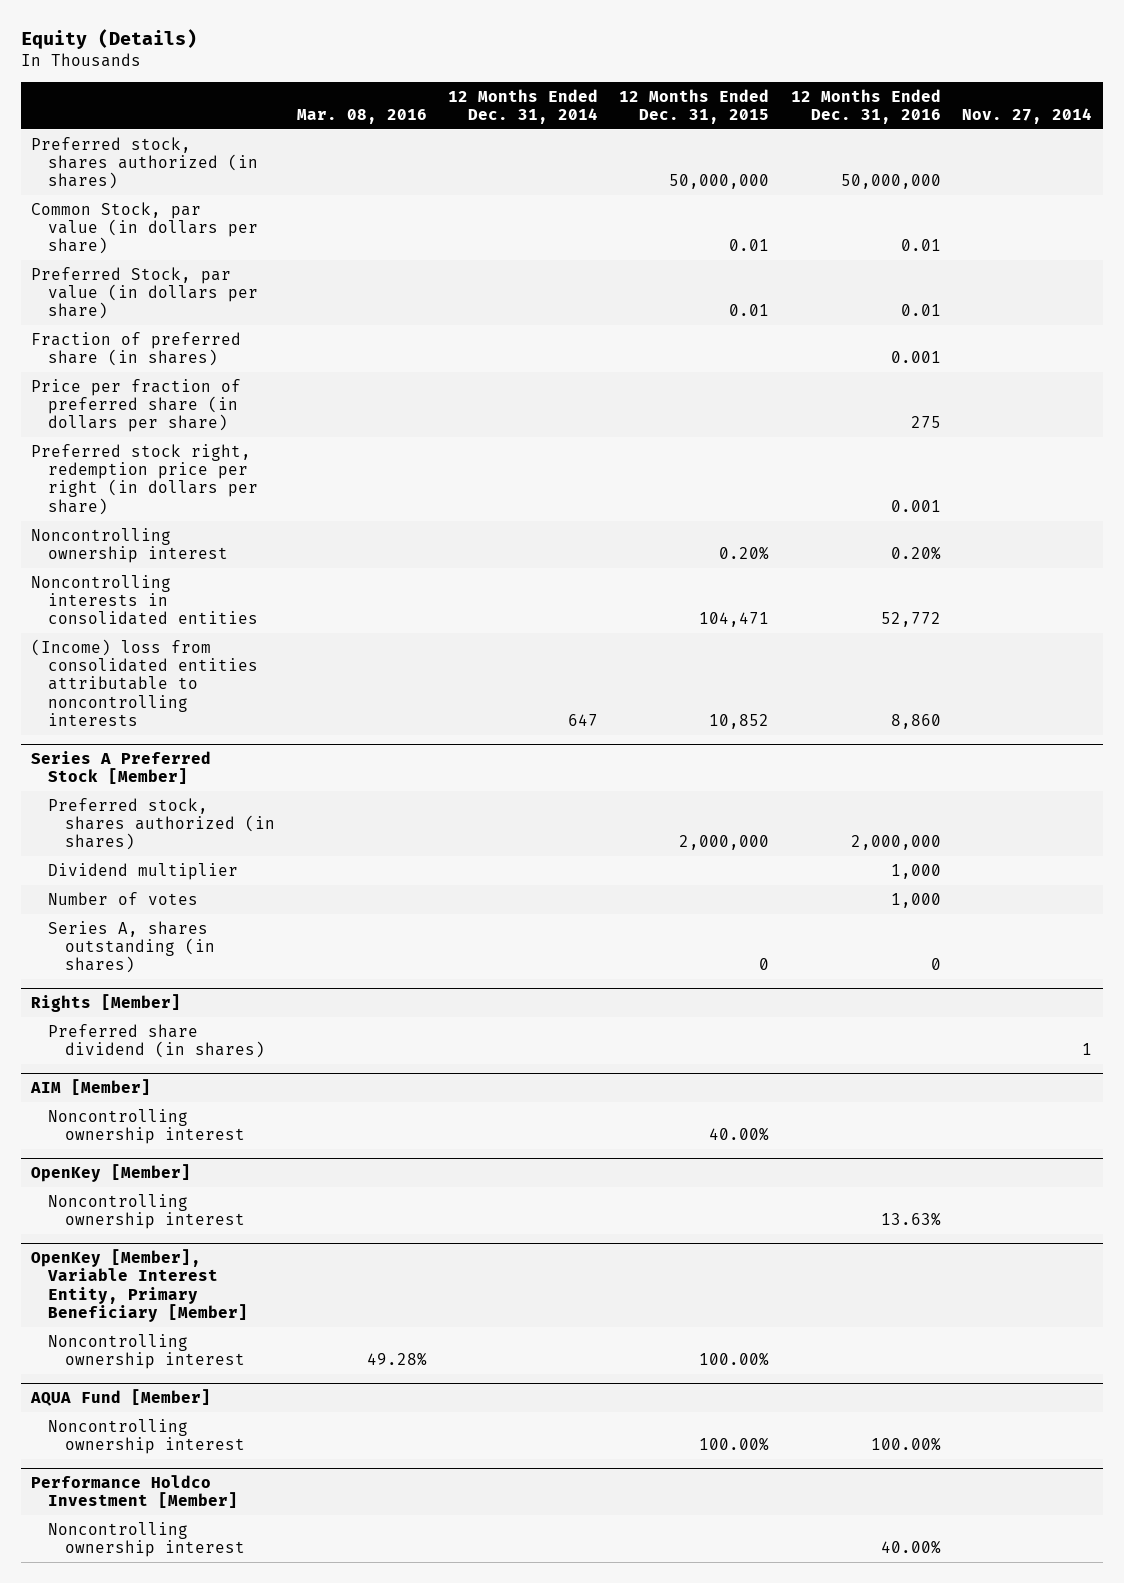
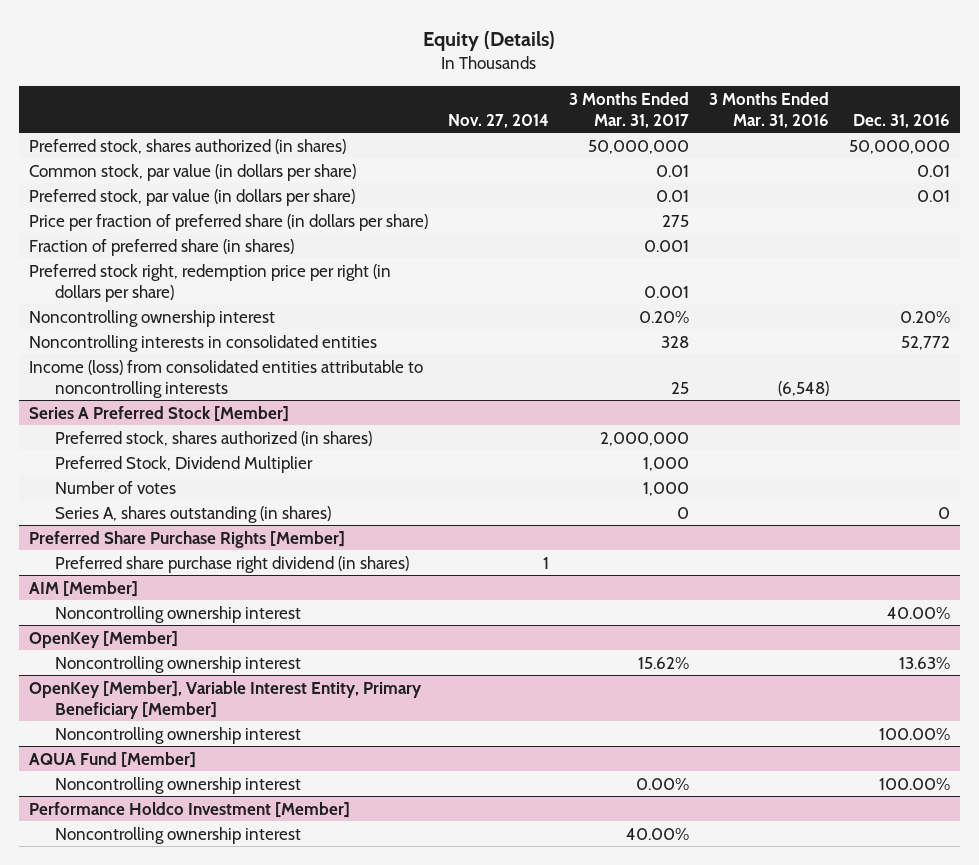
- | Mar. 08, 2016 | 12 Months Ended Dec. 31, 2014 | 12 Months Ended Dec. 31, 2015 | 12 Months Ended Dec. 31, 2016 | Nov. 27, 2014
+ | Nov. 27, 2014 | 3 Months Ended Mar. 31, 2017 | 3 Months Ended Mar. 31, 2016 | Dec. 31, 2016
- Common Stock, par value (in dollars per share) | | | 0.01 | 0.01 |
- Preferred Stock, par value (in dollars per share) | | | 0.01 | 0.01 |
+ Common stock, par value (in dollars per share) | | 0.01 | | 0.01
+ Preferred stock, par value (in dollars per share) | | 0.01 | | 0.01
moved down: Fraction of preferred share (in shares) | | 0.001 | |
- (Income) loss from consolidated entities attributable to noncontrolling interests | | 647 | 10,852 | 8,860 |
+ Income (loss) from consolidated entities attributable to noncontrolling interests | | 25 | (6,548) |
@ Series A Preferred Stock [Member]
- Dividend multiplier | | | | 1,000 |
+ Preferred Stock, Dividend Multiplier | | 1,000 | |
- Rights [Member]
- Preferred share dividend (in shares) | | | | | 1
+ Preferred Share Purchase Rights [Member]
+ Preferred share purchase right dividend (in shares) | 1 | | |

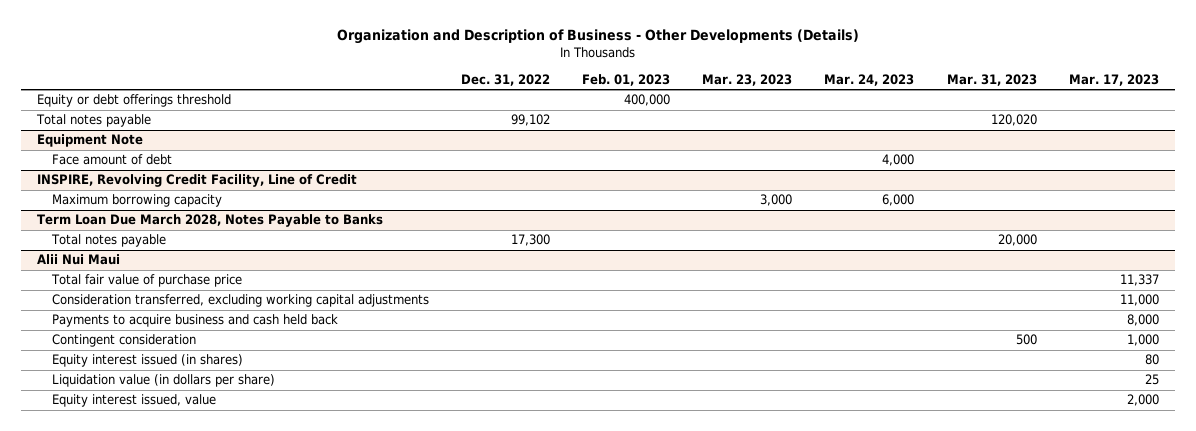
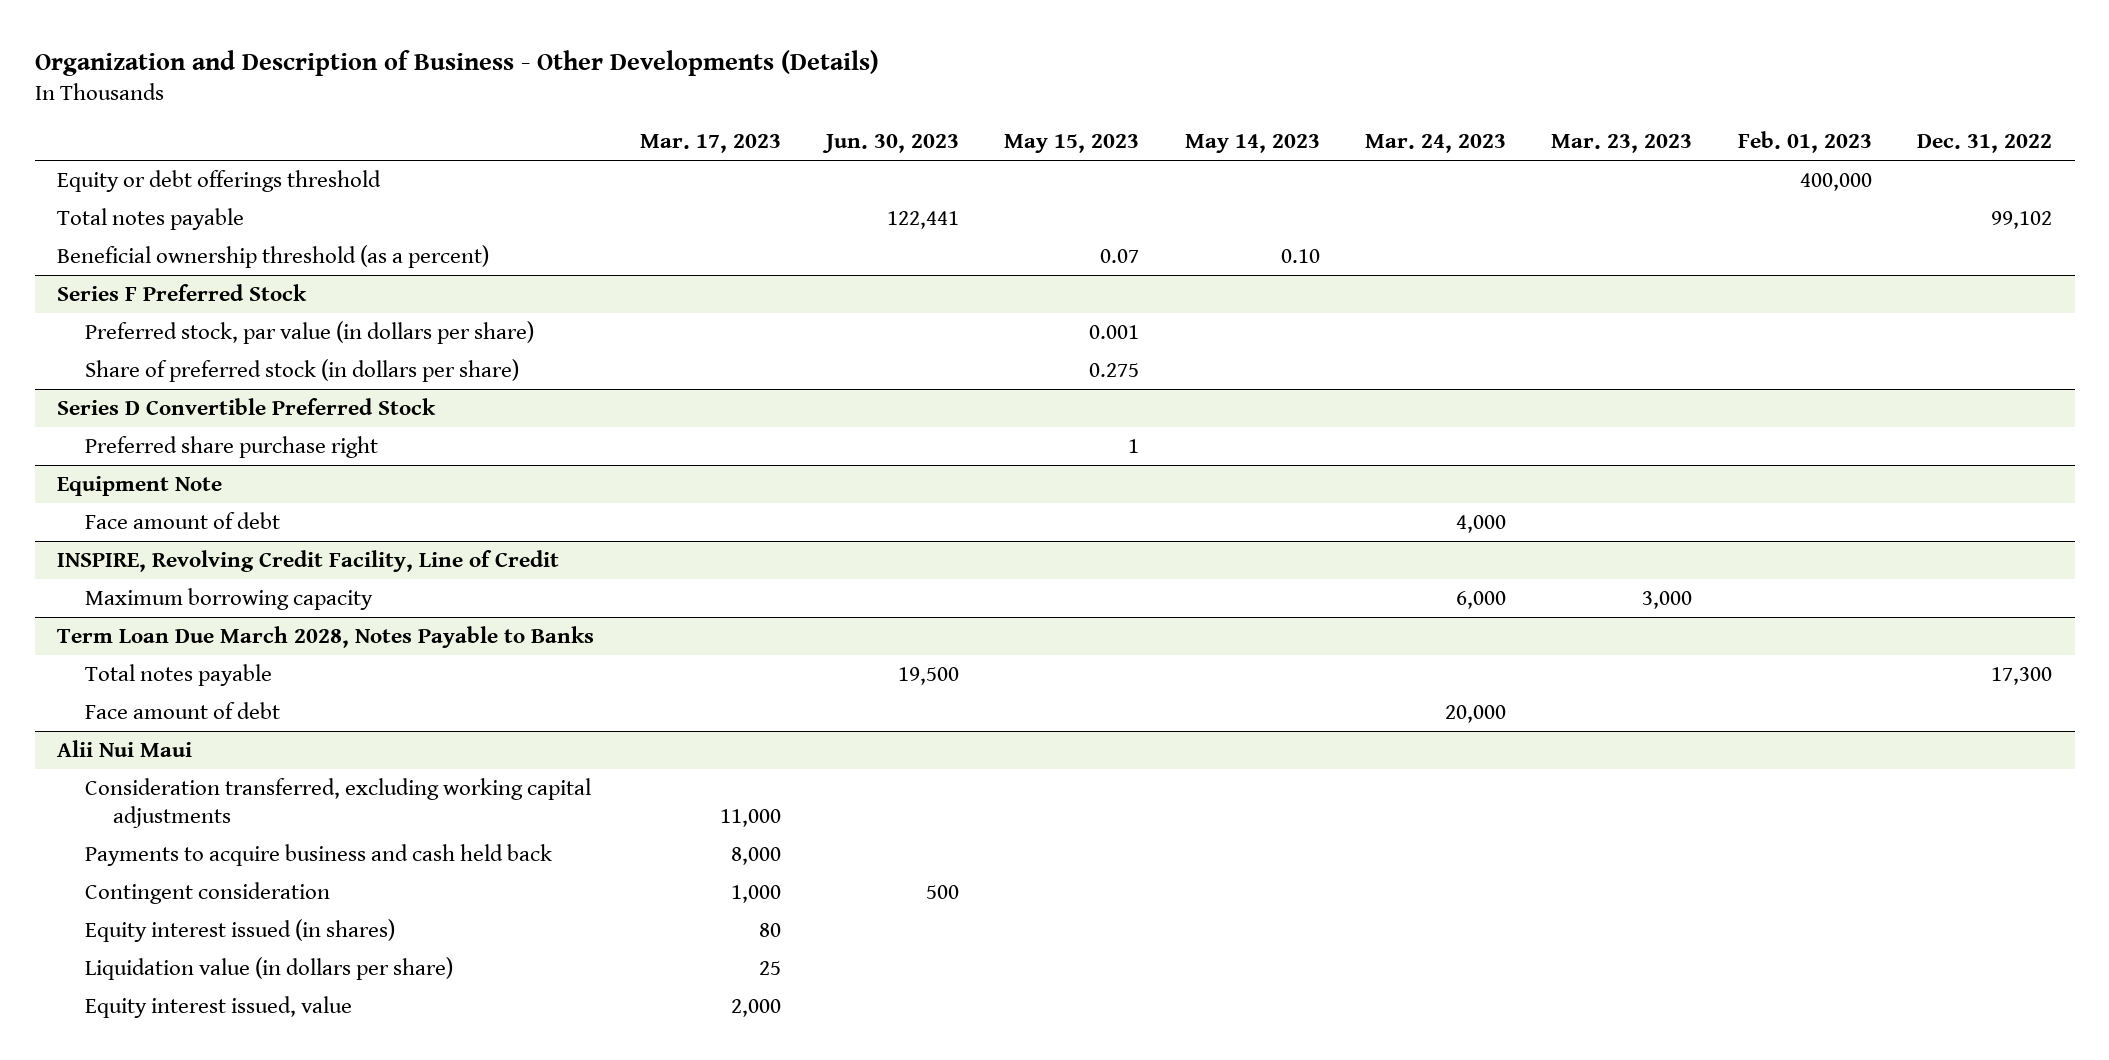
- | Dec. 31, 2022 | Feb. 01, 2023 | Mar. 23, 2023 | Mar. 24, 2023 | Mar. 31, 2023 | Mar. 17, 2023
+ | Mar. 17, 2023 | Jun. 30, 2023 | May 15, 2023 | May 14, 2023 | Mar. 24, 2023 | Mar. 23, 2023 | Feb. 01, 2023 | Dec. 31, 2022
+ Beneficial ownership threshold (as a percent) | | | 0.07 | 0.10 | | | |
+ Series F Preferred Stock
+ Preferred stock, par value (in dollars per share) | | | 0.001 | | | | |
+ Share of preferred stock (in dollars per share) | | | 0.275 | | | | |
+ Series D Convertible Preferred Stock
+ Preferred share purchase right | | | 1 | | | | |
@ Term Loan Due March 2028, Notes Payable to Banks
+ Face amount of debt | | | | | 20,000 | | |
@ Alii Nui Maui
- Total fair value of purchase price | | | | | | 11,337

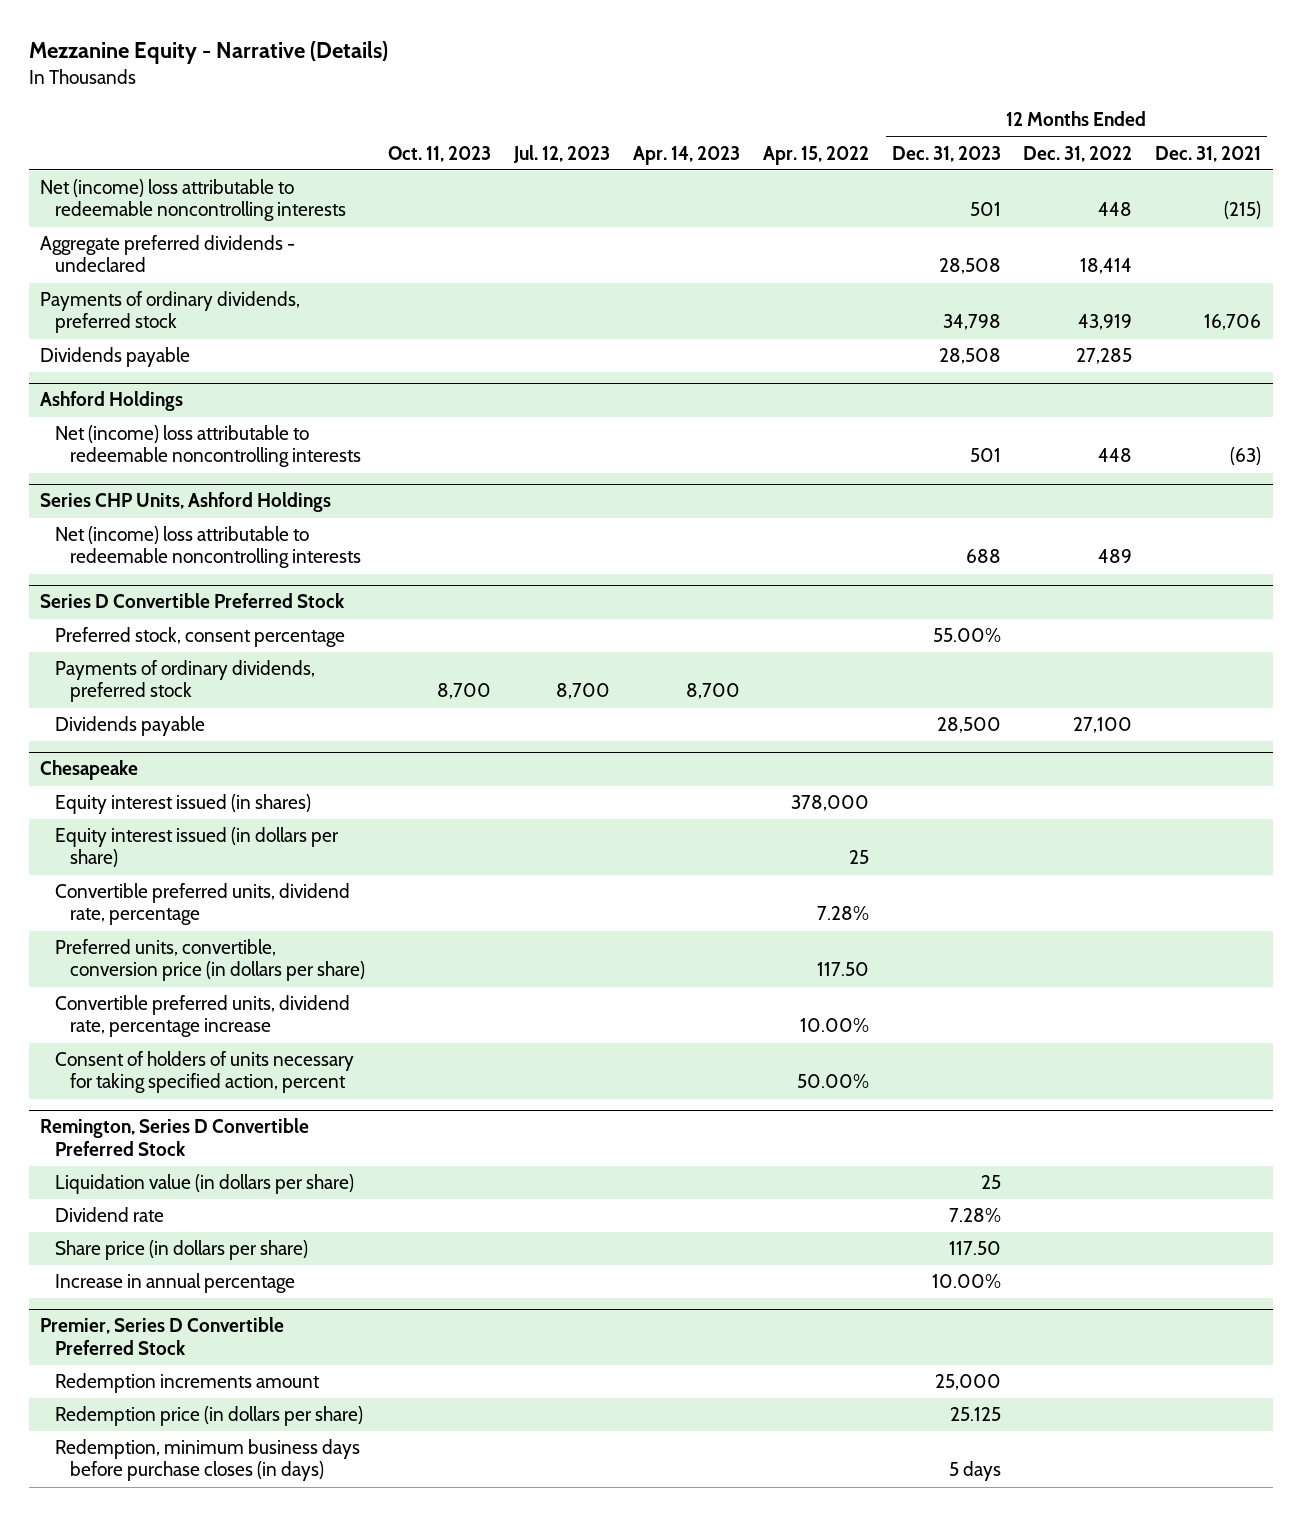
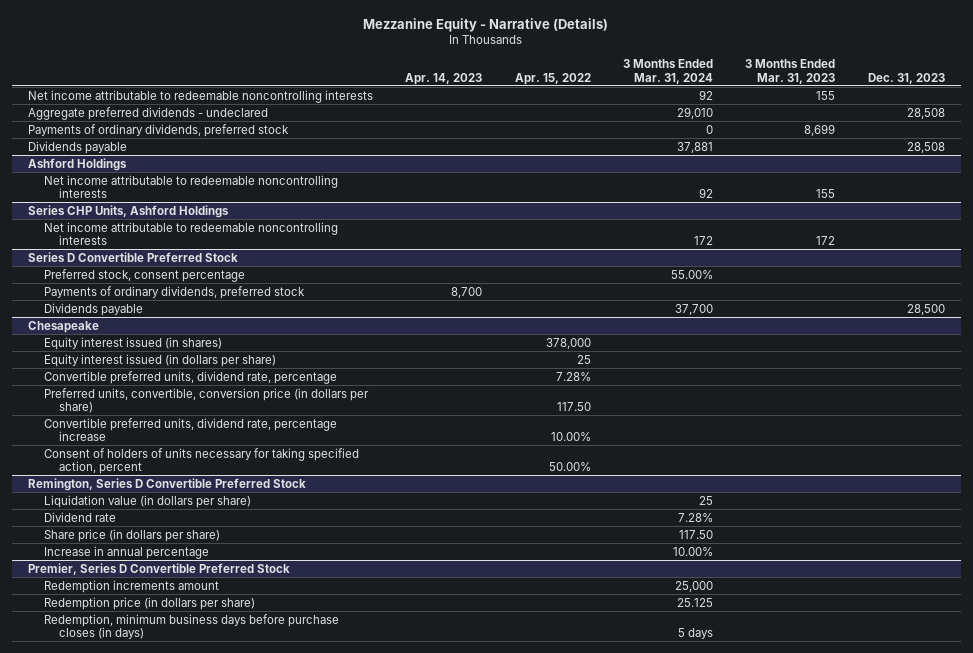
- | Oct. 11, 2023 | Jul. 12, 2023 | Apr. 14, 2023 | Apr. 15, 2022 | 12 Months Ended Dec. 31, 2023 | 12 Months Ended Dec. 31, 2022 | 12 Months Ended Dec. 31, 2021
+ | Apr. 14, 2023 | Apr. 15, 2022 | 3 Months Ended Mar. 31, 2024 | 3 Months Ended Mar. 31, 2023 | Dec. 31, 2023
- Net (income) loss attributable to redeemable noncontrolling interests | | | | | 501 | 448 | (215)
+ Net income attributable to redeemable noncontrolling interests | | | 92 | 155 |
@ Ashford Holdings
- Net (income) loss attributable to redeemable noncontrolling interests | | | | | 501 | 448 | (63)
+ Net income attributable to redeemable noncontrolling interests | | | 92 | 155 |
@ Series CHP Units, Ashford Holdings
- Net (income) loss attributable to redeemable noncontrolling interests | | | | | 688 | 489 |
+ Net income attributable to redeemable noncontrolling interests | | | 172 | 172 |

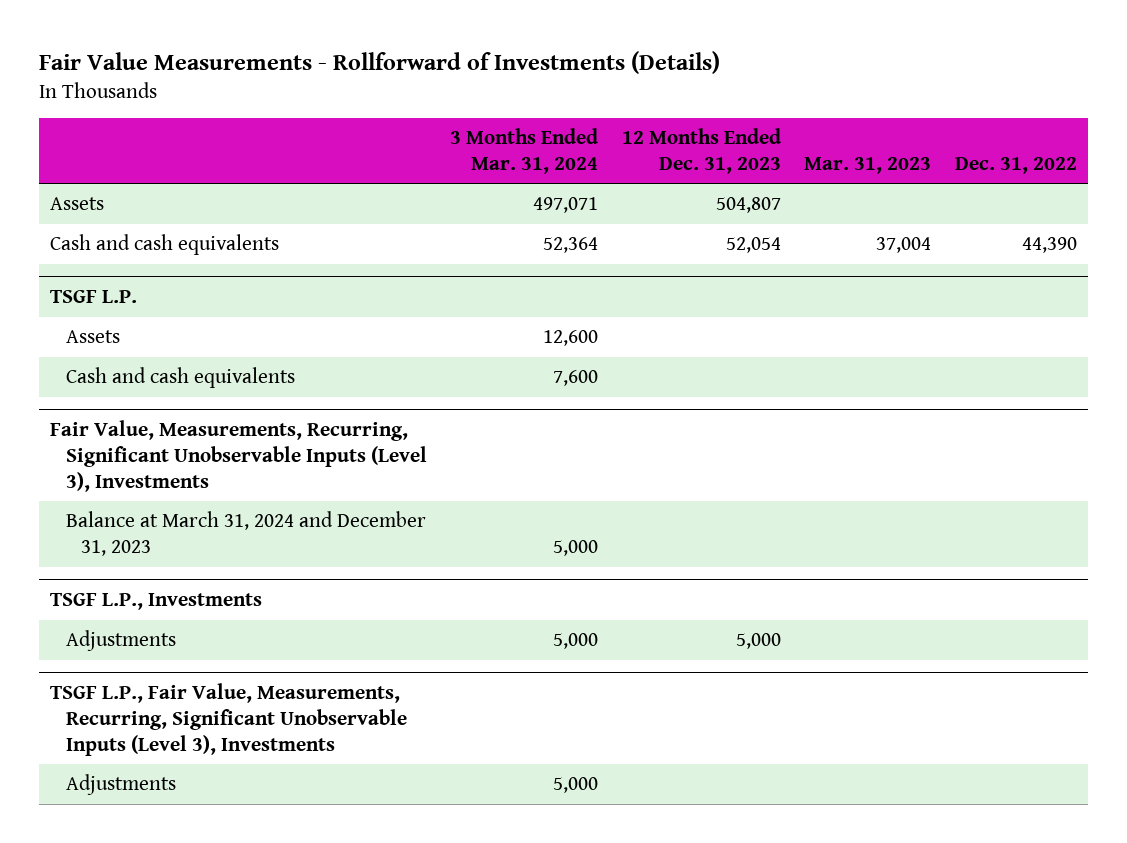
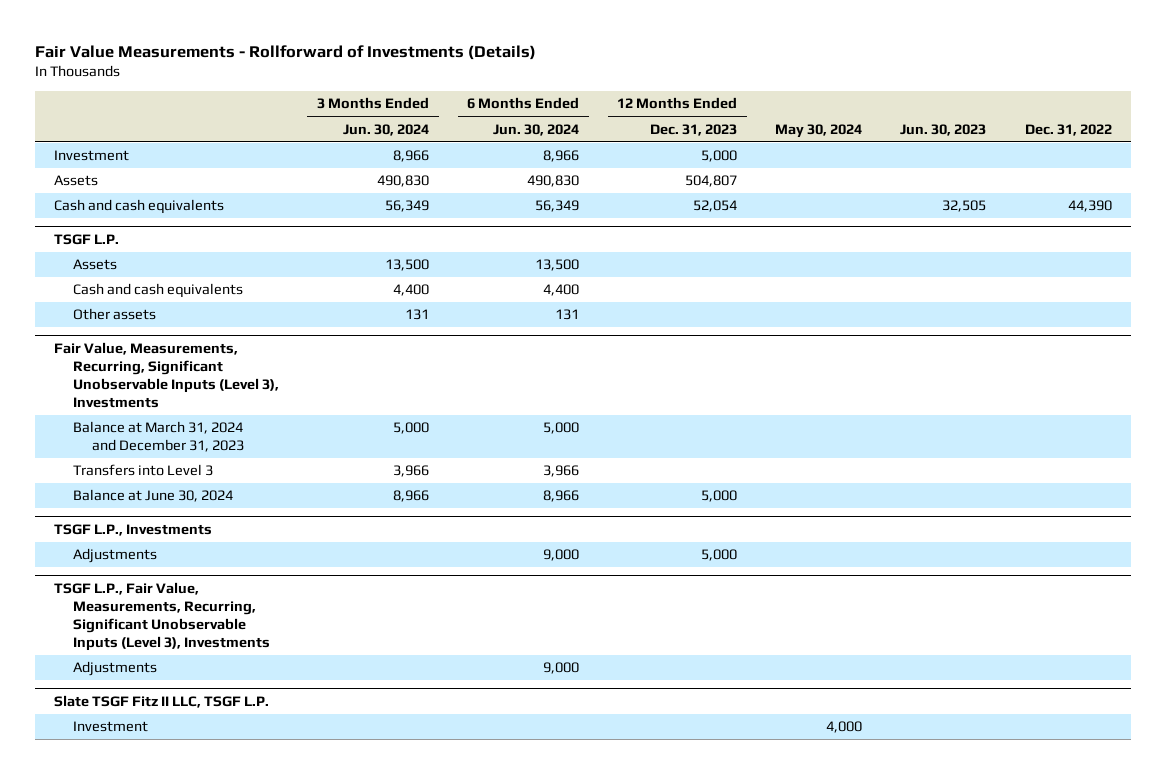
- | 3 Months Ended Mar. 31, 2024 | 12 Months Ended Dec. 31, 2023 | Mar. 31, 2023 | Dec. 31, 2022
+ | 3 Months Ended Jun. 30, 2024 | 6 Months Ended Jun. 30, 2024 | 12 Months Ended Dec. 31, 2023 | May 30, 2024 | Jun. 30, 2023 | Dec. 31, 2022
+ Investment | 8,966 | 8,966 | 5,000 | | |
@ TSGF L.P.
+ Other assets | 131 | 131 | | | |
@ Fair Value, Measurements, Recurring, Significant Unobservable Inputs (Level 3), Investments
+ Transfers into Level 3 | 3,966 | 3,966 | | | |
+ Balance at June 30, 2024 | 8,966 | 8,966 | 5,000 | | |
+ Slate TSGF Fitz II LLC, TSGF L.P.
+ Investment | | | | 4,000 | |

